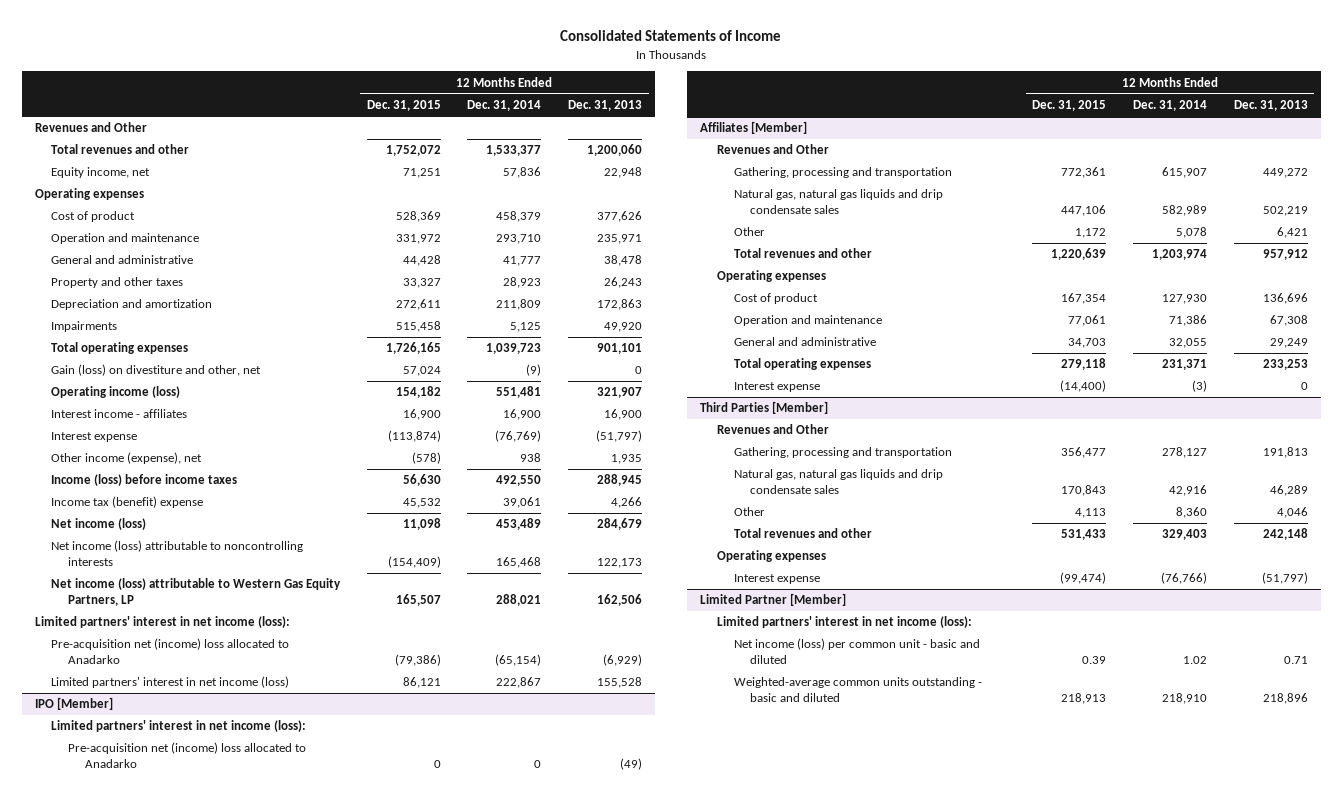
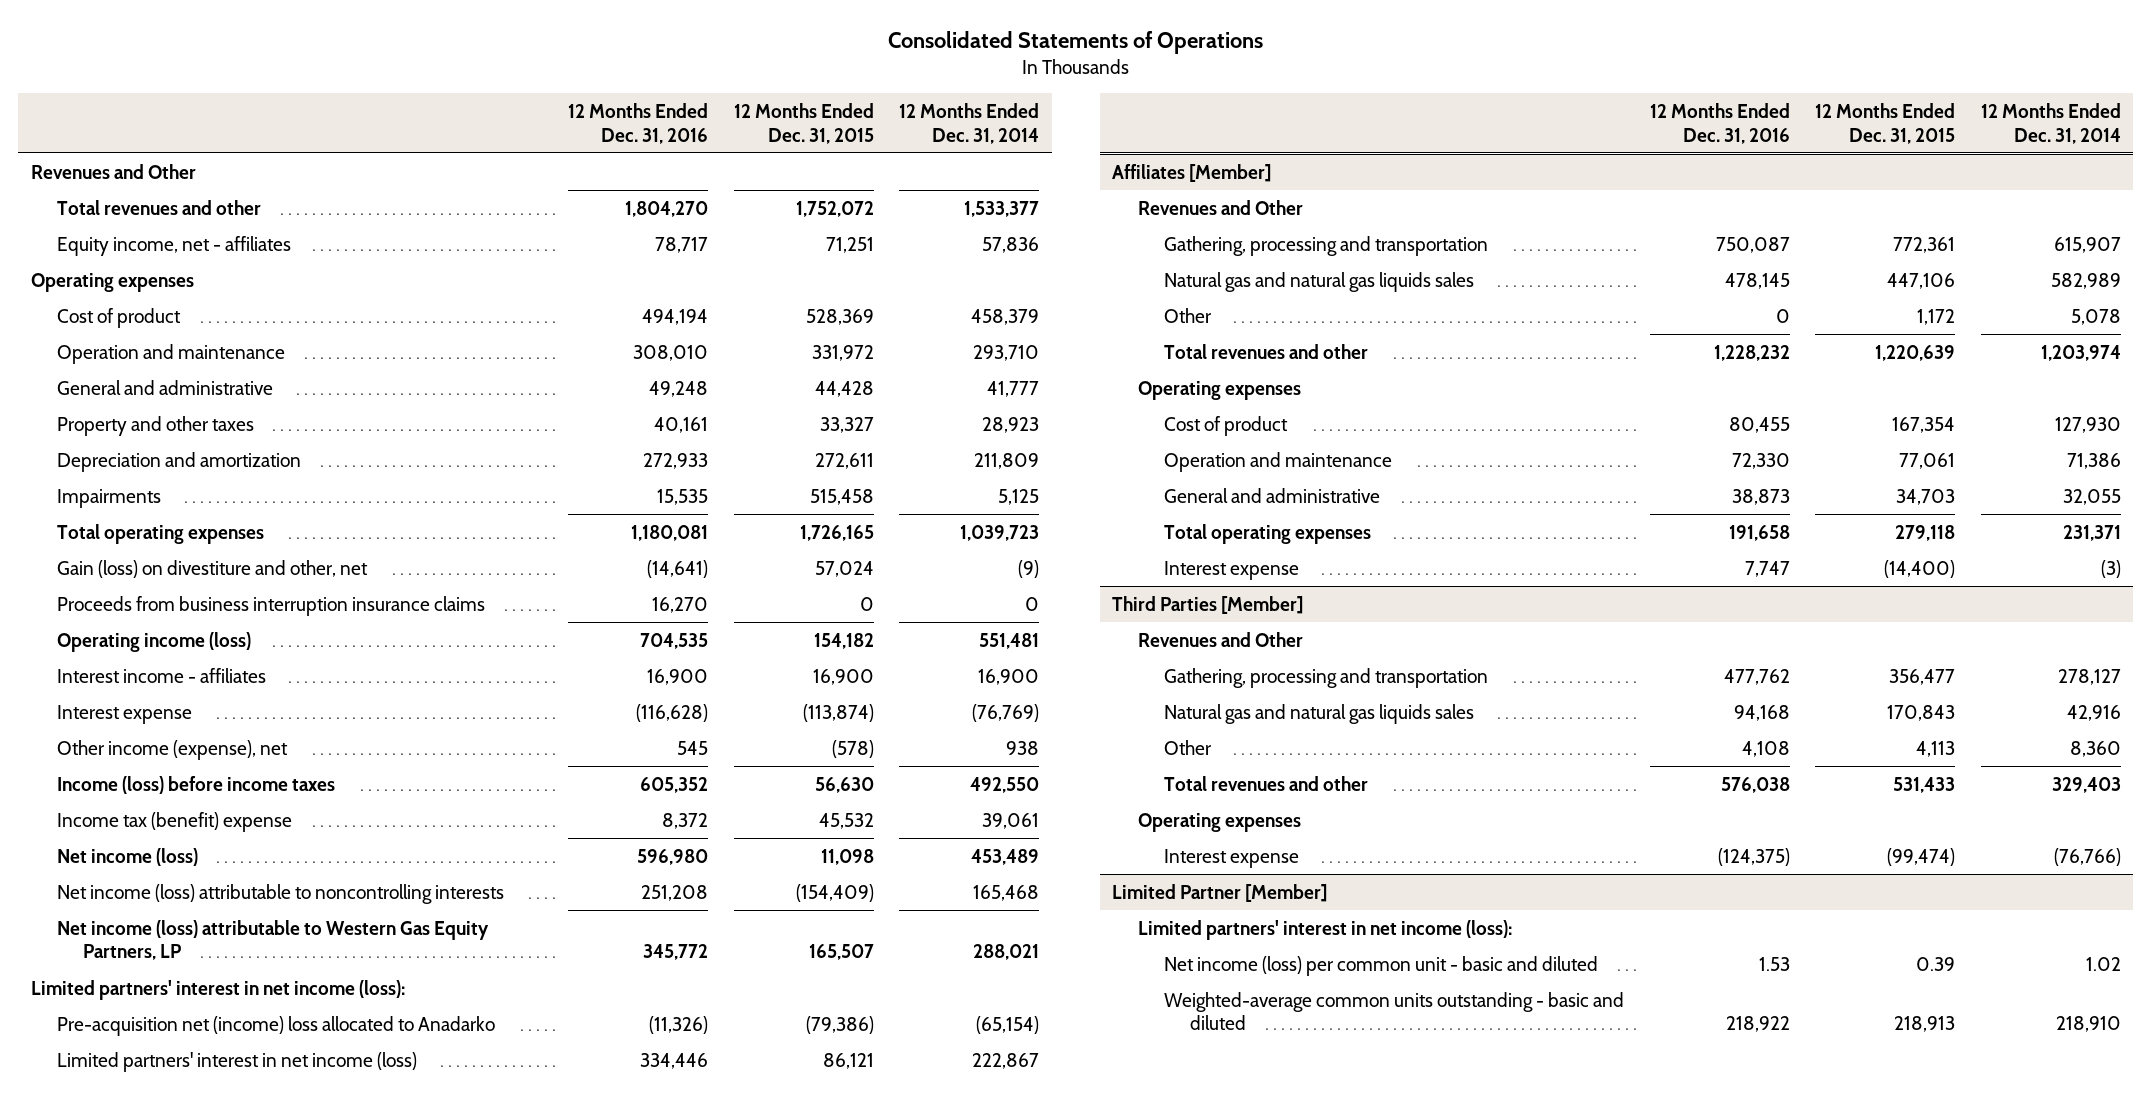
- Consolidated Statements of Income
+ Consolidated Statements of Operations
- | 12 Months Ended Dec. 31, 2015 | 12 Months Ended Dec. 31, 2014 | 12 Months Ended Dec. 31, 2013
+ | 12 Months Ended Dec. 31, 2016 | 12 Months Ended Dec. 31, 2015 | 12 Months Ended Dec. 31, 2014
- Equity income, net | 71,251 | 57,836 | 22,948
+ Equity income, net - affiliates | 78,717 | 71,251 | 57,836
+ Proceeds from business interruption insurance claims | 16,270 | 0 | 0
- IPO [Member]
- Limited partners' interest in net income (loss):
- Pre-acquisition net (income) loss allocated to Anadarko | 0 | 0 | (49)
@ Affiliates [Member]
- Natural gas, natural gas liquids and drip condensate sales | 447,106 | 582,989 | 502,219
+ Natural gas and natural gas liquids sales | 478,145 | 447,106 | 582,989
@ Third Parties [Member]
- Natural gas, natural gas liquids and drip condensate sales | 170,843 | 42,916 | 46,289
+ Natural gas and natural gas liquids sales | 94,168 | 170,843 | 42,916

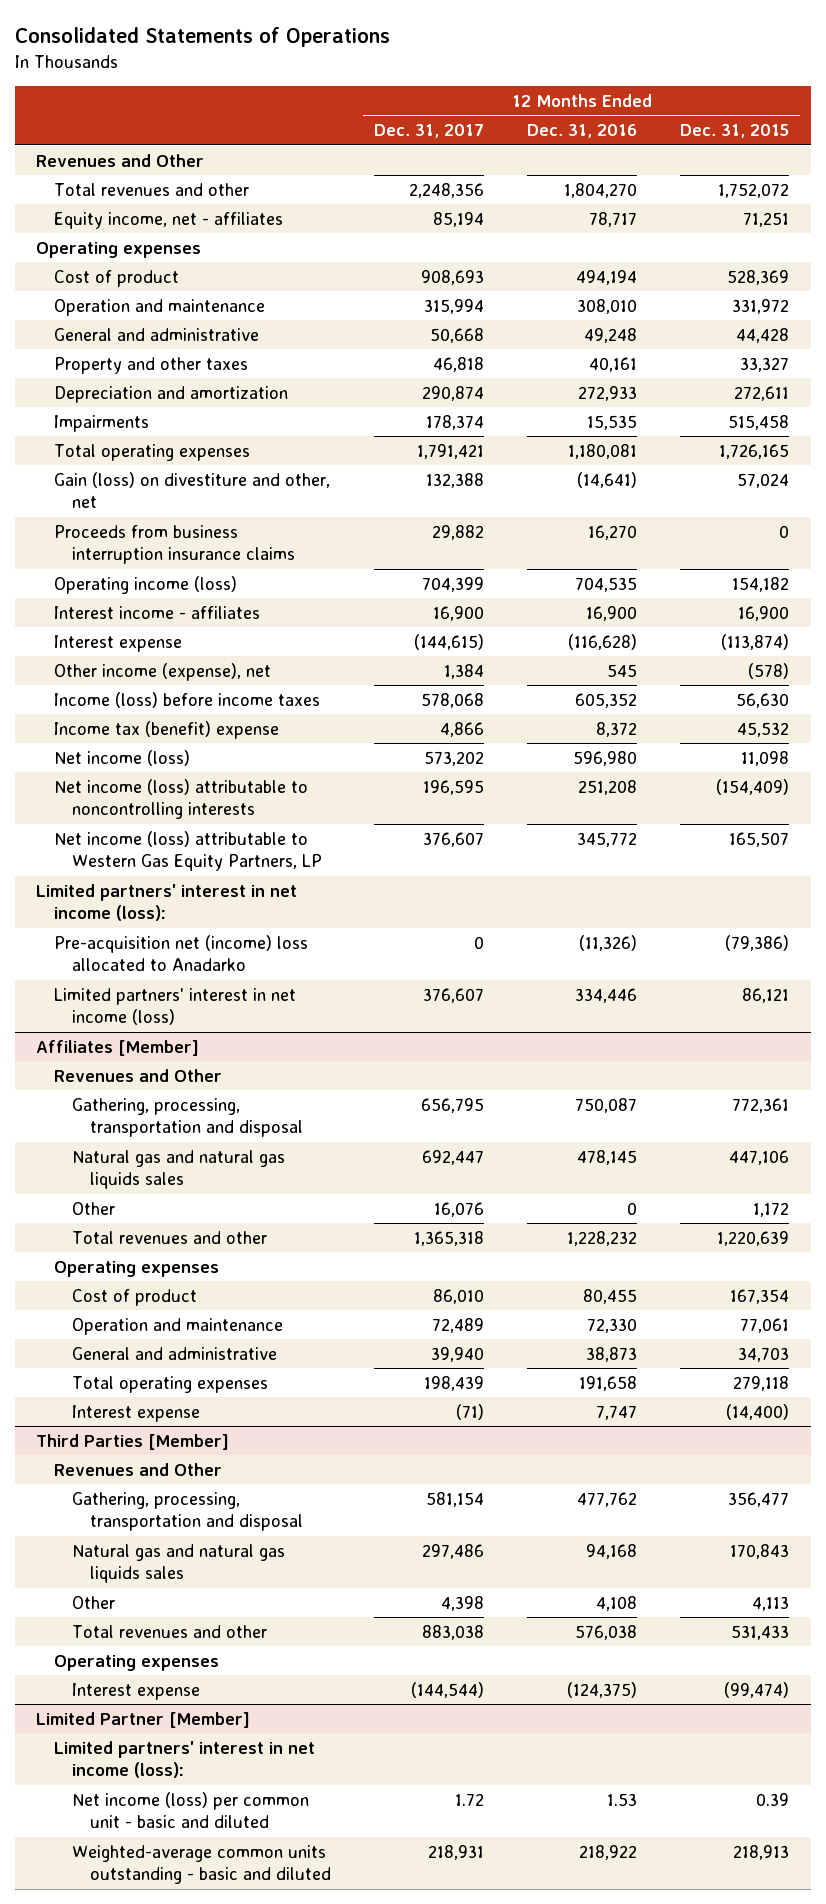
- | 12 Months Ended Dec. 31, 2016 | 12 Months Ended Dec. 31, 2015 | 12 Months Ended Dec. 31, 2014
+ | 12 Months Ended Dec. 31, 2017 | 12 Months Ended Dec. 31, 2016 | 12 Months Ended Dec. 31, 2015
@ Affiliates [Member]
- Gathering, processing and transportation | 750,087 | 772,361 | 615,907
+ Gathering, processing, transportation and disposal | 656,795 | 750,087 | 772,361
@ Third Parties [Member]
- Gathering, processing and transportation | 477,762 | 356,477 | 278,127
+ Gathering, processing, transportation and disposal | 581,154 | 477,762 | 356,477

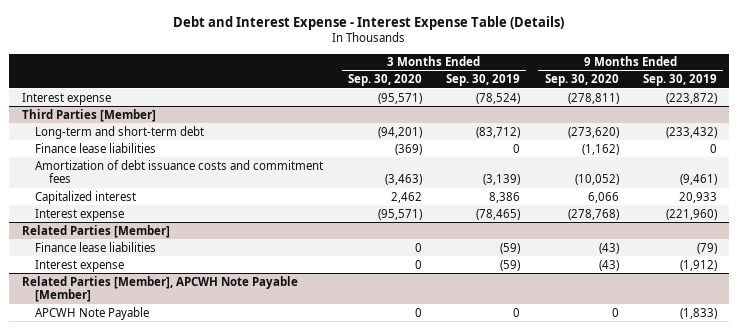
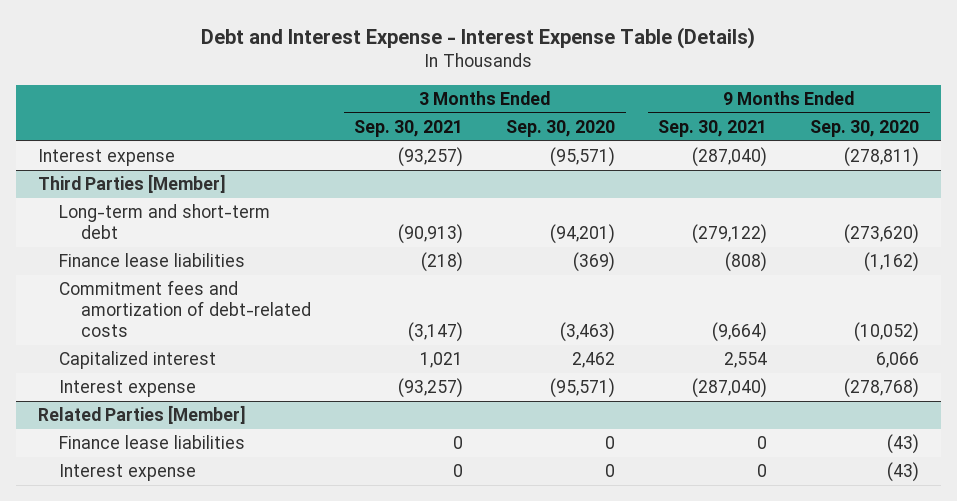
- | 3 Months Ended Sep. 30, 2020 | 3 Months Ended Sep. 30, 2019 | 9 Months Ended Sep. 30, 2020 | 9 Months Ended Sep. 30, 2019
+ | 3 Months Ended Sep. 30, 2021 | 3 Months Ended Sep. 30, 2020 | 9 Months Ended Sep. 30, 2021 | 9 Months Ended Sep. 30, 2020
@ Third Parties [Member]
- Amortization of debt issuance costs and commitment fees | (3,463) | (3,139) | (10,052) | (9,461)
+ Commitment fees and amortization of debt-related costs | (3,147) | (3,463) | (9,664) | (10,052)
- Related Parties [Member], APCWH Note Payable [Member]
- APCWH Note Payable | 0 | 0 | 0 | (1,833)

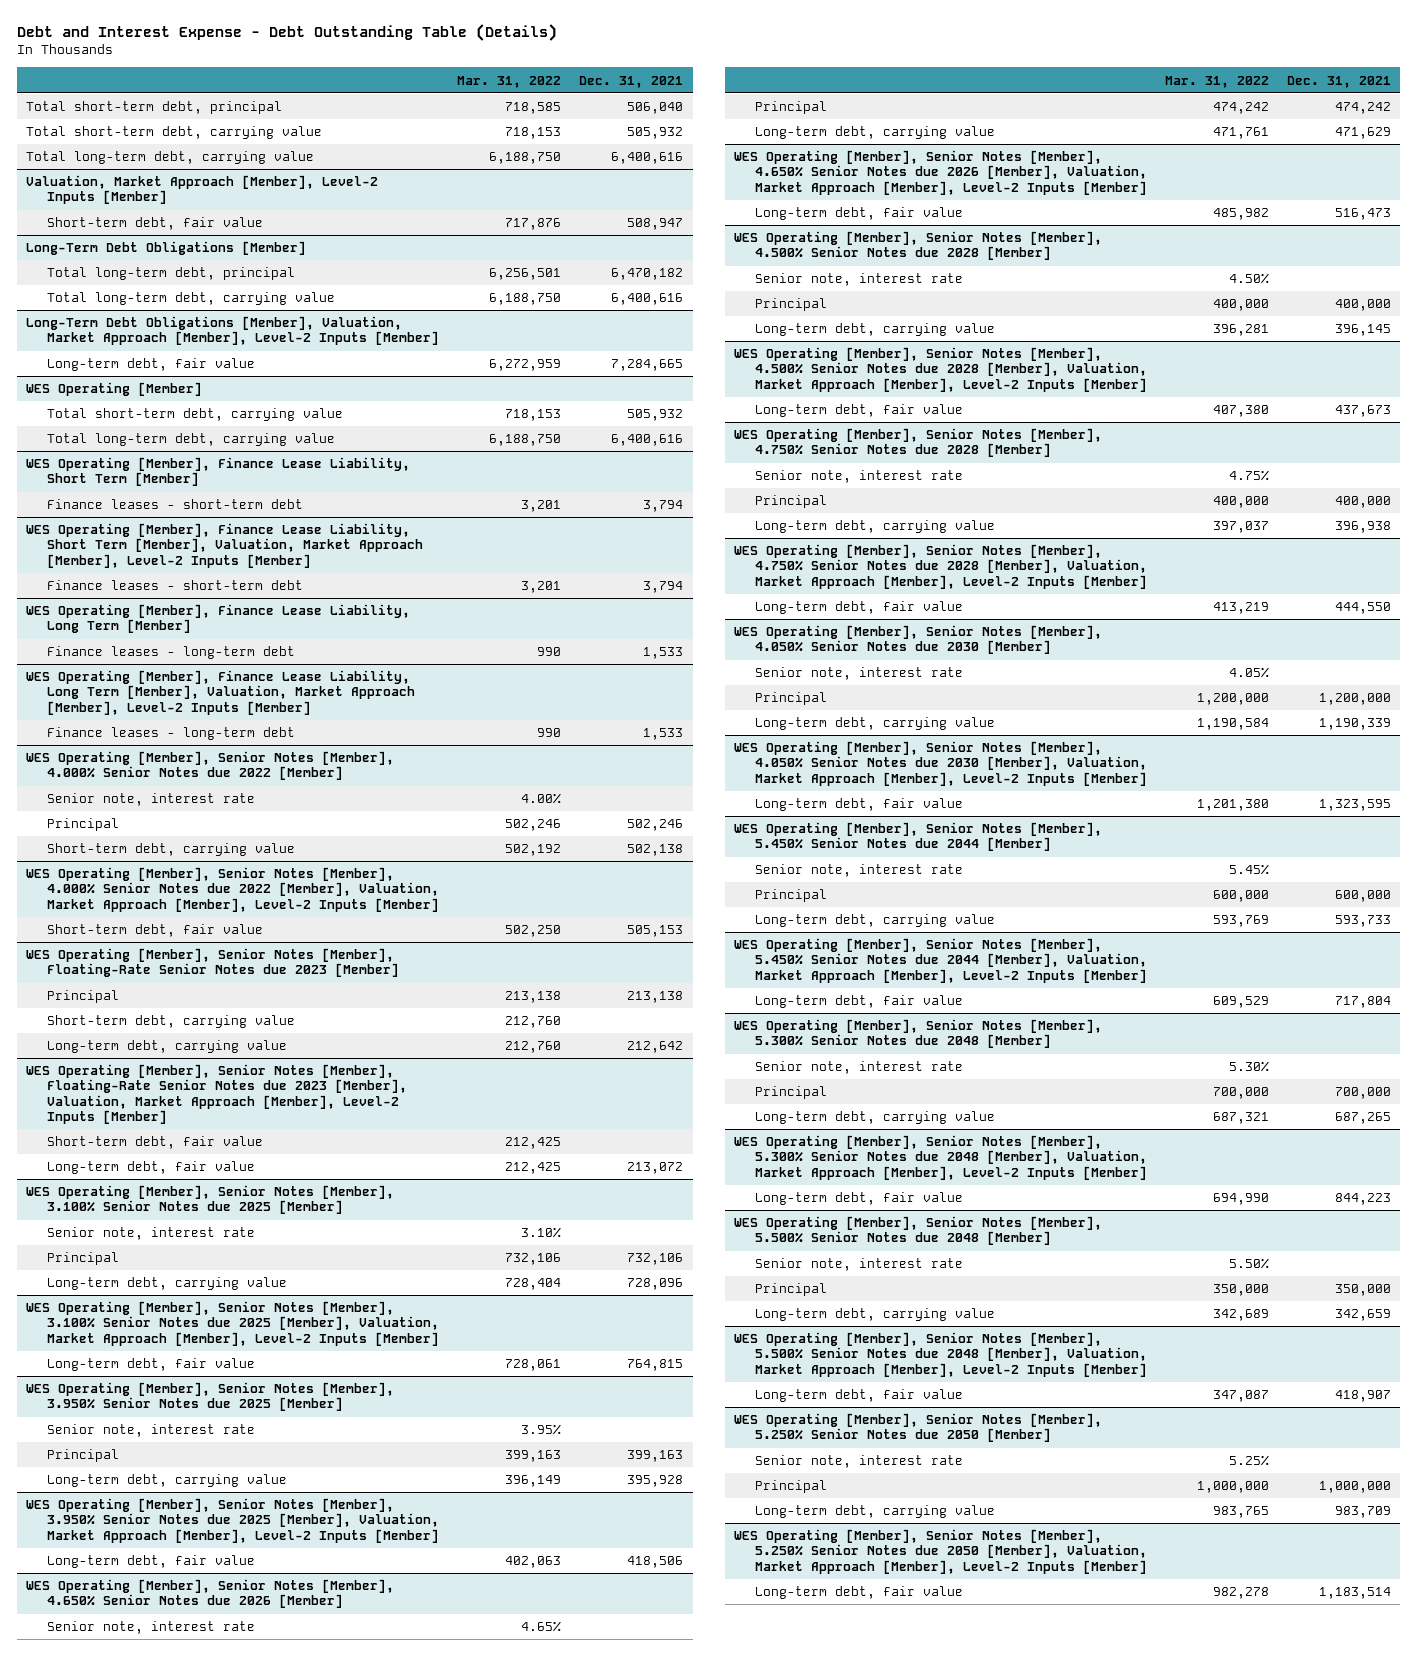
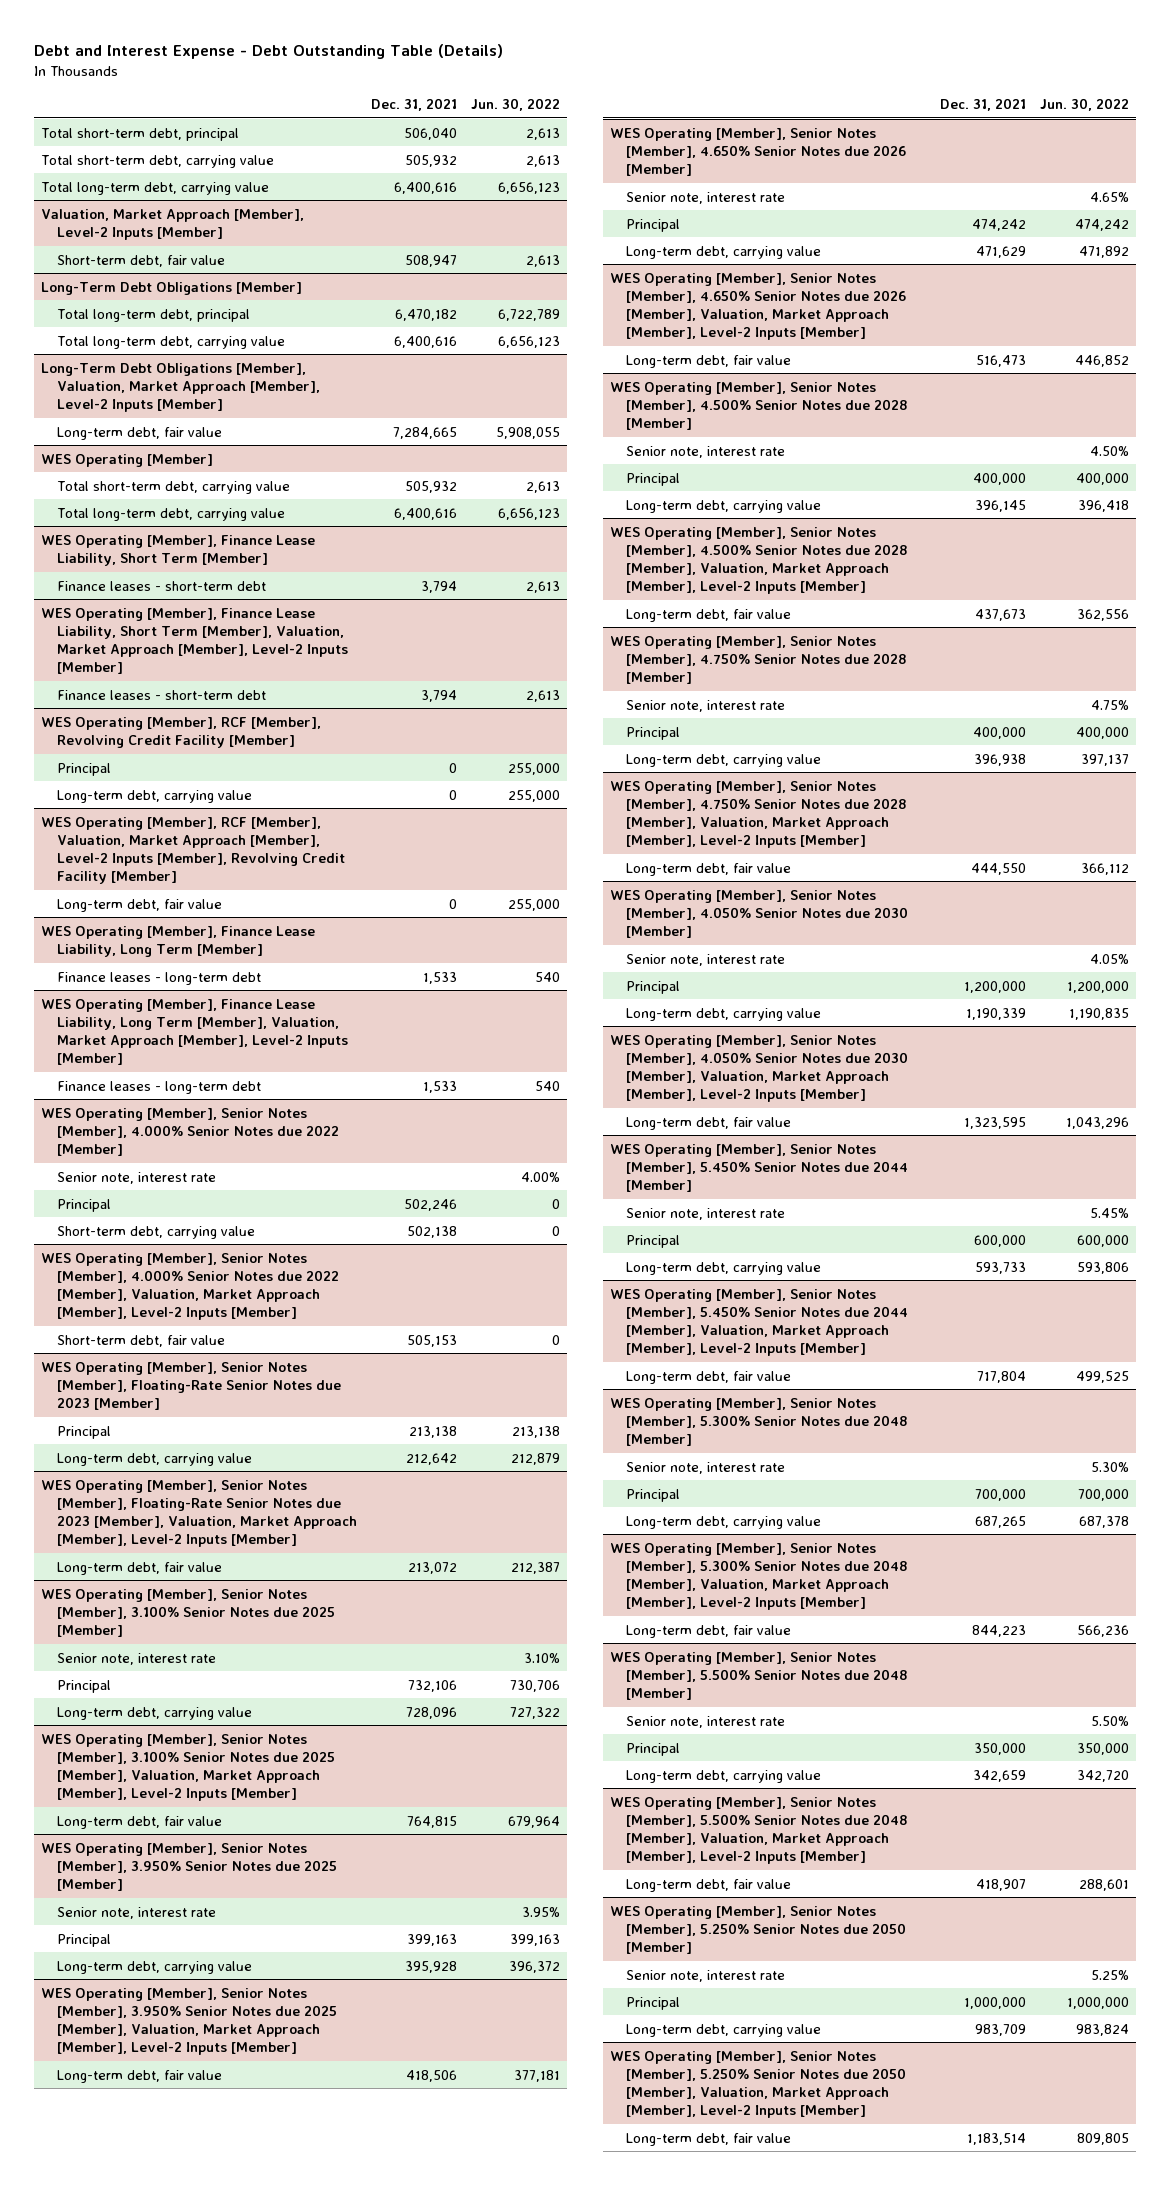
- | Mar. 31, 2022 | Dec. 31, 2021
+ | Dec. 31, 2021 | Jun. 30, 2022
+ WES Operating [Member], RCF [Member], Revolving Credit Facility [Member]
+ Principal | 0 | 255,000
+ Long-term debt, carrying value | 0 | 255,000
+ WES Operating [Member], RCF [Member], Valuation, Market Approach [Member], Level-2 Inputs [Member], Revolving Credit Facility [Member]
+ Long-term debt, fair value | 0 | 255,000
@ WES Operating [Member], Senior Notes [Member], Floating-Rate Senior Notes due 2023 [Member]
- Short-term debt, carrying value | 212,760 |
@ WES Operating [Member], Senior Notes [Member], Floating-Rate Senior Notes due 2023 [Member], Valuation, Market Approach [Member], Level-2 Inputs [Member]
- Short-term debt, fair value | 212,425 |

